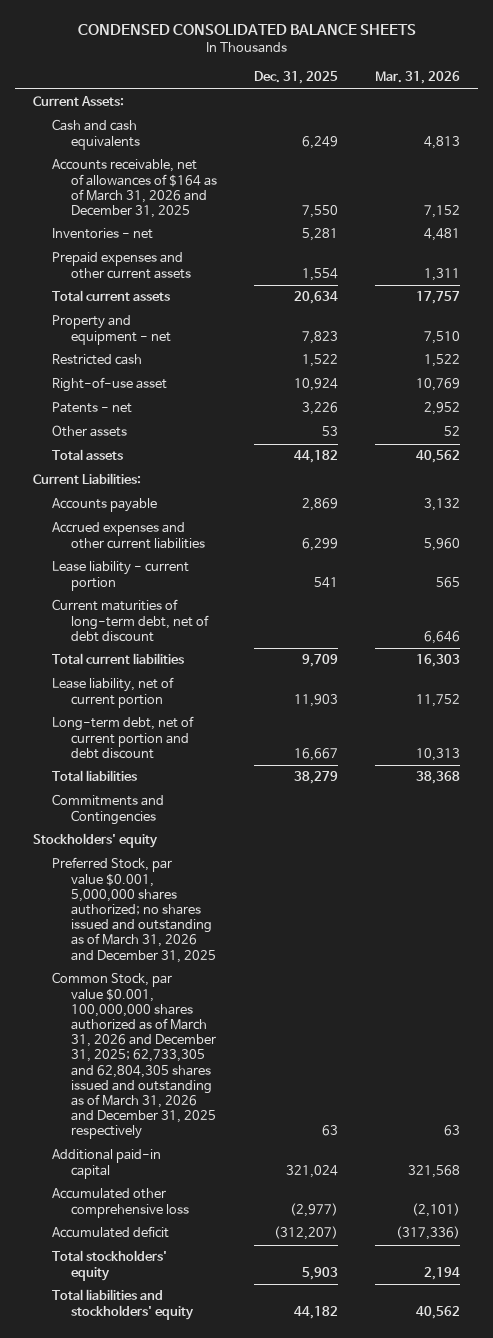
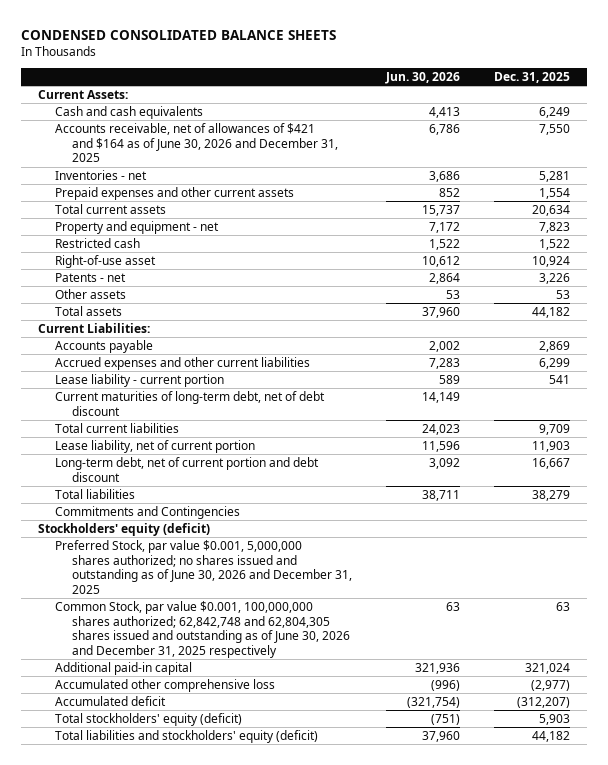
- | Dec. 31, 2025 | Mar. 31, 2026
+ | Jun. 30, 2026 | Dec. 31, 2025
- Accounts receivable, net of allowances of $164 as of March 31, 2026 and December 31, 2025 | 7,550 | 7,152
+ Accounts receivable, net of allowances of $421 and $164 as of June 30, 2026 and December 31, 2025 | 6,786 | 7,550
- Stockholders' equity
- Preferred Stock, par value $0.001, 5,000,000 shares authorized; no shares issued and outstanding as of March 31, 2026 and December 31, 2025
- Common Stock, par value $0.001, 100,000,000 shares authorized as of March 31, 2026 and December 31, 2025; 62,733,305 and 62,804,305 shares issued and outstanding as of March 31, 2026 and December 31, 2025 respectively | 63 | 63
+ Stockholders' equity (deficit)
+ Preferred Stock, par value $0.001, 5,000,000 shares authorized; no shares issued and outstanding as of June 30, 2026 and December 31, 2025
+ Common Stock, par value $0.001, 100,000,000 shares authorized; 62,842,748 and 62,804,305 shares issued and outstanding as of June 30, 2026 and December 31, 2025 respectively | 63 | 63
- Total stockholders' equity | 5,903 | 2,194
- Total liabilities and stockholders' equity | 44,182 | 40,562
+ Total stockholders' equity (deficit) | (751) | 5,903
+ Total liabilities and stockholders' equity (deficit) | 37,960 | 44,182

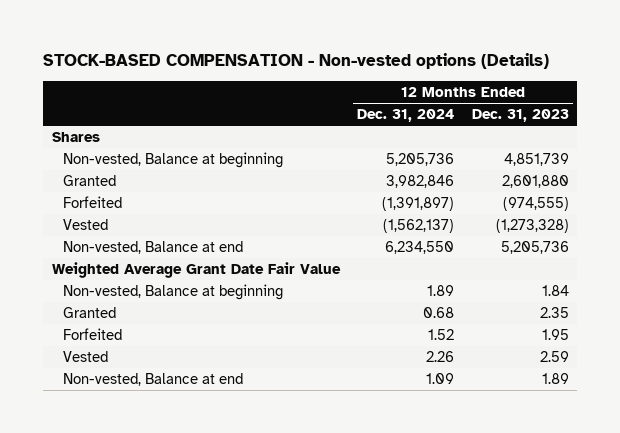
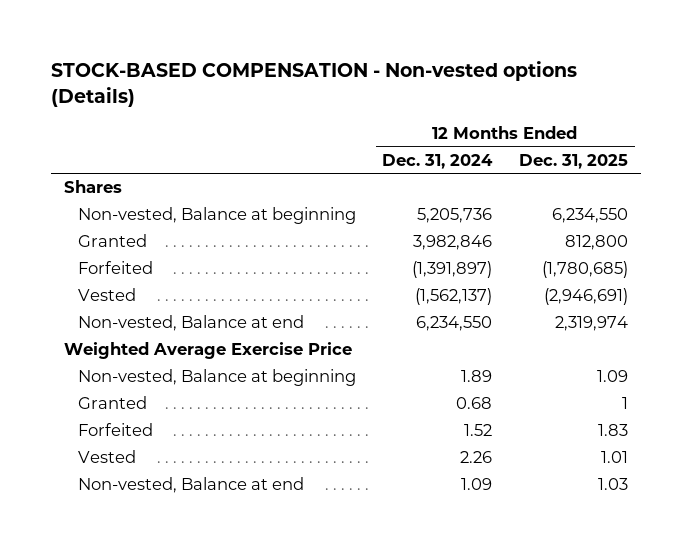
- | 12 Months Ended Dec. 31, 2024 | 12 Months Ended Dec. 31, 2023
+ | 12 Months Ended Dec. 31, 2024 | 12 Months Ended Dec. 31, 2025
- Weighted Average Grant Date Fair Value
+ Weighted Average Exercise Price

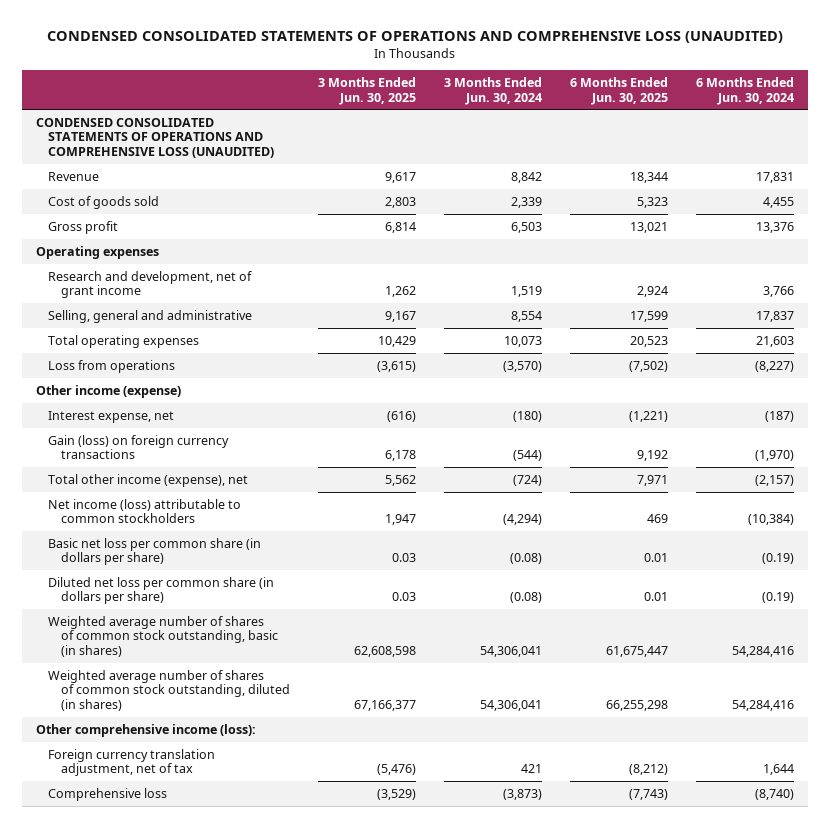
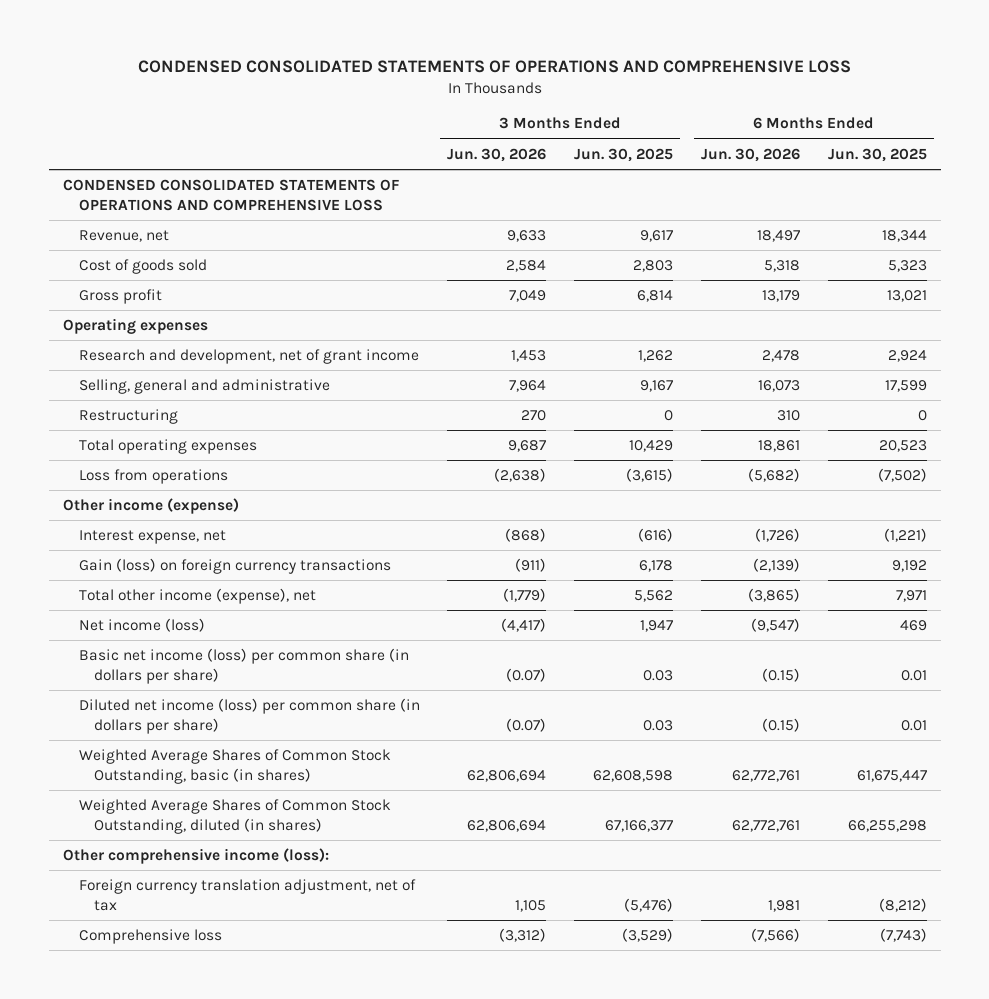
- CONDENSED CONSOLIDATED STATEMENTS OF OPERATIONS AND COMPREHENSIVE LOSS (UNAUDITED)
+ CONDENSED CONSOLIDATED STATEMENTS OF OPERATIONS AND COMPREHENSIVE LOSS
- | 3 Months Ended Jun. 30, 2025 | 3 Months Ended Jun. 30, 2024 | 6 Months Ended Jun. 30, 2025 | 6 Months Ended Jun. 30, 2024
+ | 3 Months Ended Jun. 30, 2026 | 3 Months Ended Jun. 30, 2025 | 6 Months Ended Jun. 30, 2026 | 6 Months Ended Jun. 30, 2025
- CONDENSED CONSOLIDATED STATEMENTS OF OPERATIONS AND COMPREHENSIVE LOSS (UNAUDITED)
- Revenue | 9,617 | 8,842 | 18,344 | 17,831
+ CONDENSED CONSOLIDATED STATEMENTS OF OPERATIONS AND COMPREHENSIVE LOSS
+ Revenue, net | 9,633 | 9,617 | 18,497 | 18,344
+ Restructuring | 270 | 0 | 310 | 0
- Net income (loss) attributable to common stockholders | 1,947 | (4,294) | 469 | (10,384)
- Basic net loss per common share (in dollars per share) | 0.03 | (0.08) | 0.01 | (0.19)
- Diluted net loss per common share (in dollars per share) | 0.03 | (0.08) | 0.01 | (0.19)
- Weighted average number of shares of common stock outstanding, basic (in shares) | 62,608,598 | 54,306,041 | 61,675,447 | 54,284,416
- Weighted average number of shares of common stock outstanding, diluted (in shares) | 67,166,377 | 54,306,041 | 66,255,298 | 54,284,416
+ Net income (loss) | (4,417) | 1,947 | (9,547) | 469
+ Basic net income (loss) per common share (in dollars per share) | (0.07) | 0.03 | (0.15) | 0.01
+ Diluted net income (loss) per common share (in dollars per share) | (0.07) | 0.03 | (0.15) | 0.01
+ Weighted Average Shares of Common Stock Outstanding, basic (in shares) | 62,806,694 | 62,608,598 | 62,772,761 | 61,675,447
+ Weighted Average Shares of Common Stock Outstanding, diluted (in shares) | 62,806,694 | 67,166,377 | 62,772,761 | 66,255,298

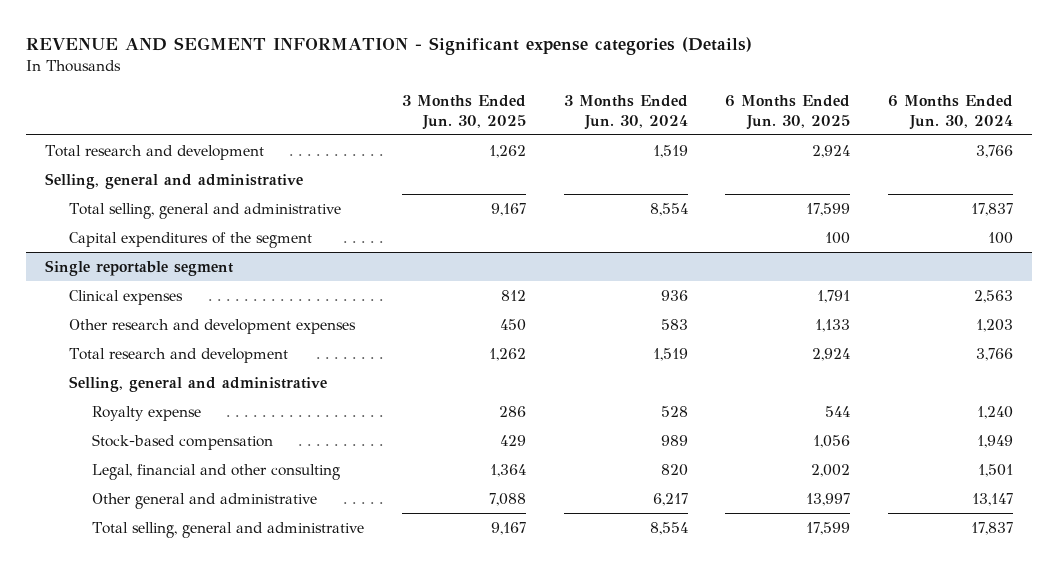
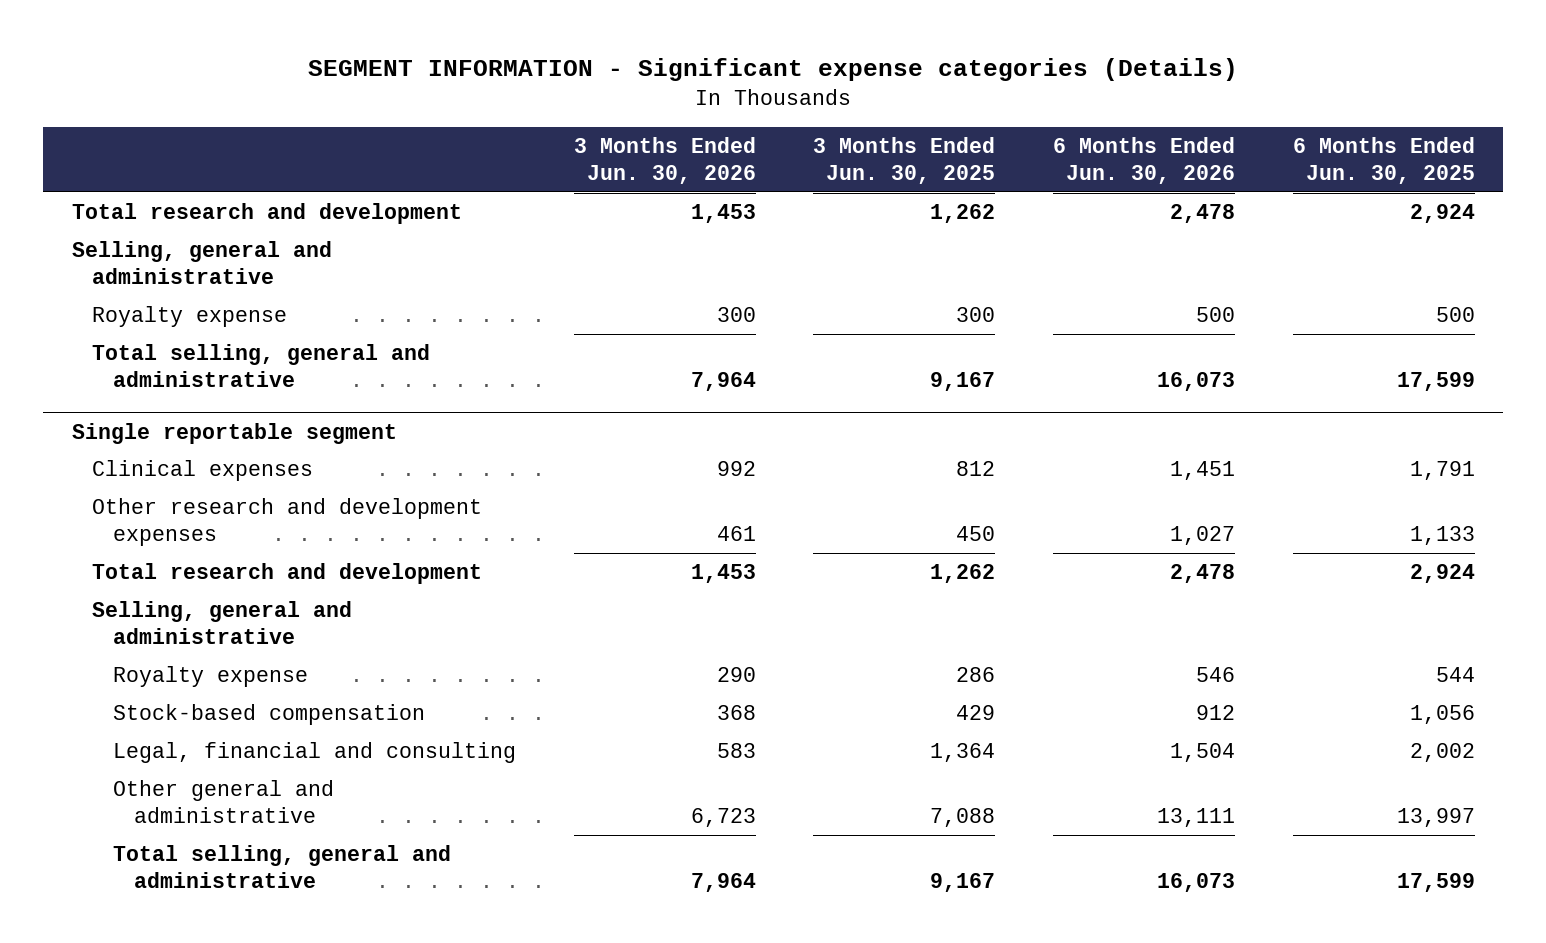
- REVENUE AND SEGMENT INFORMATION - Significant expense categories (Details)
+ SEGMENT INFORMATION - Significant expense categories (Details)
- | 3 Months Ended Jun. 30, 2025 | 3 Months Ended Jun. 30, 2024 | 6 Months Ended Jun. 30, 2025 | 6 Months Ended Jun. 30, 2024
+ | 3 Months Ended Jun. 30, 2026 | 3 Months Ended Jun. 30, 2025 | 6 Months Ended Jun. 30, 2026 | 6 Months Ended Jun. 30, 2025
+ Royalty expense | 300 | 300 | 500 | 500
- Capital expenditures of the segment | | | 100 | 100
@ Single reportable segment
- Legal, financial and other consulting | 1,364 | 820 | 2,002 | 1,501
+ Legal, financial and consulting | 583 | 1,364 | 1,504 | 2,002

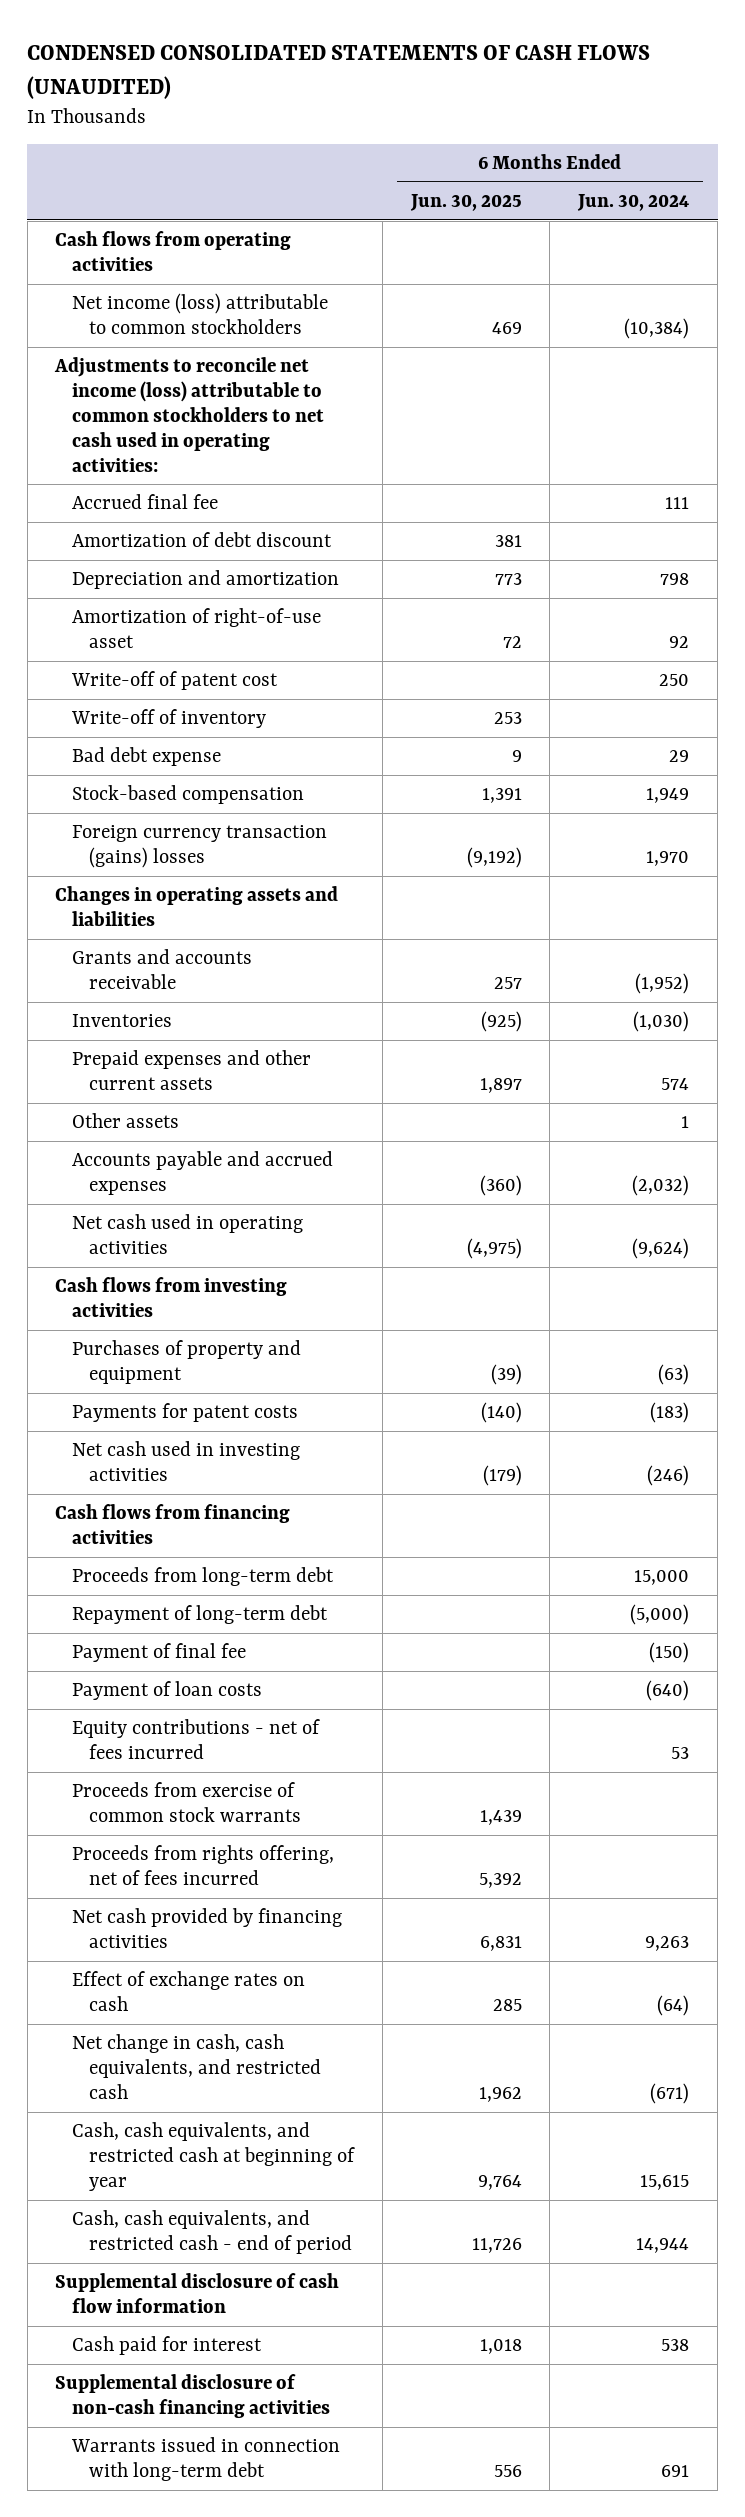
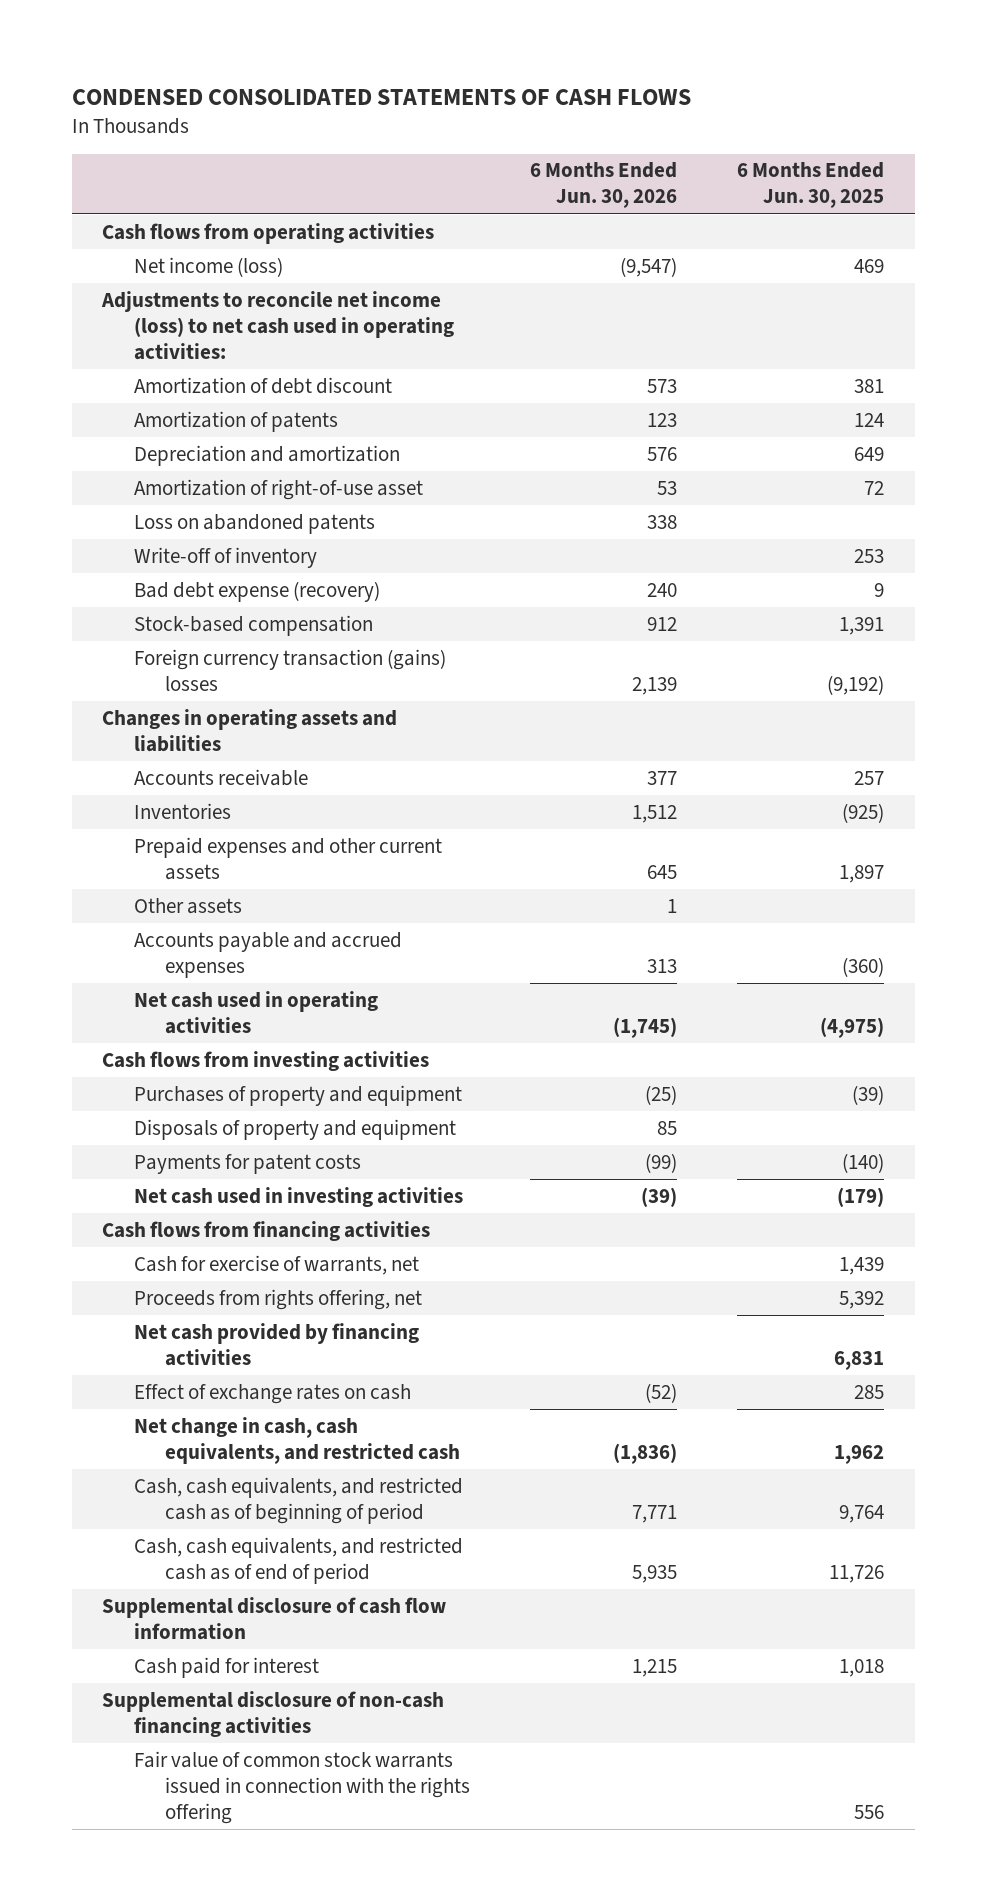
- CONDENSED CONSOLIDATED STATEMENTS OF CASH FLOWS (UNAUDITED)
+ CONDENSED CONSOLIDATED STATEMENTS OF CASH FLOWS
- | 6 Months Ended Jun. 30, 2025 | 6 Months Ended Jun. 30, 2024
+ | 6 Months Ended Jun. 30, 2026 | 6 Months Ended Jun. 30, 2025
- Net income (loss) attributable to common stockholders | 469 | (10,384)
- Adjustments to reconcile net income (loss) attributable to common stockholders to net cash used in operating activities:
- Accrued final fee | | 111
+ Net income (loss) | (9,547) | 469
+ Adjustments to reconcile net income (loss) to net cash used in operating activities:
- Depreciation and amortization | 773 | 798
+ Amortization of patents | 123 | 124
+ Depreciation and amortization | 576 | 649
- Write-off of patent cost | | 250
+ Loss on abandoned patents | 338 |
- Bad debt expense | 9 | 29
+ Bad debt expense (recovery) | 240 | 9
- Grants and accounts receivable | 257 | (1,952)
+ Accounts receivable | 377 | 257
+ Disposals of property and equipment | 85 |
- Proceeds from long-term debt | | 15,000
- Repayment of long-term debt | | (5,000)
- Payment of final fee | | (150)
- Payment of loan costs | | (640)
- Equity contributions - net of fees incurred | | 53
- Proceeds from exercise of common stock warrants | 1,439 |
- Proceeds from rights offering, net of fees incurred | 5,392 |
+ Cash for exercise of warrants, net | | 1,439
+ Proceeds from rights offering, net | | 5,392
- Cash, cash equivalents, and restricted cash at beginning of year | 9,764 | 15,615
- Cash, cash equivalents, and restricted cash - end of period | 11,726 | 14,944
+ Cash, cash equivalents, and restricted cash as of beginning of period | 7,771 | 9,764
+ Cash, cash equivalents, and restricted cash as of end of period | 5,935 | 11,726
- Warrants issued in connection with long-term debt | 556 | 691
+ Fair value of common stock warrants issued in connection with the rights offering | | 556

